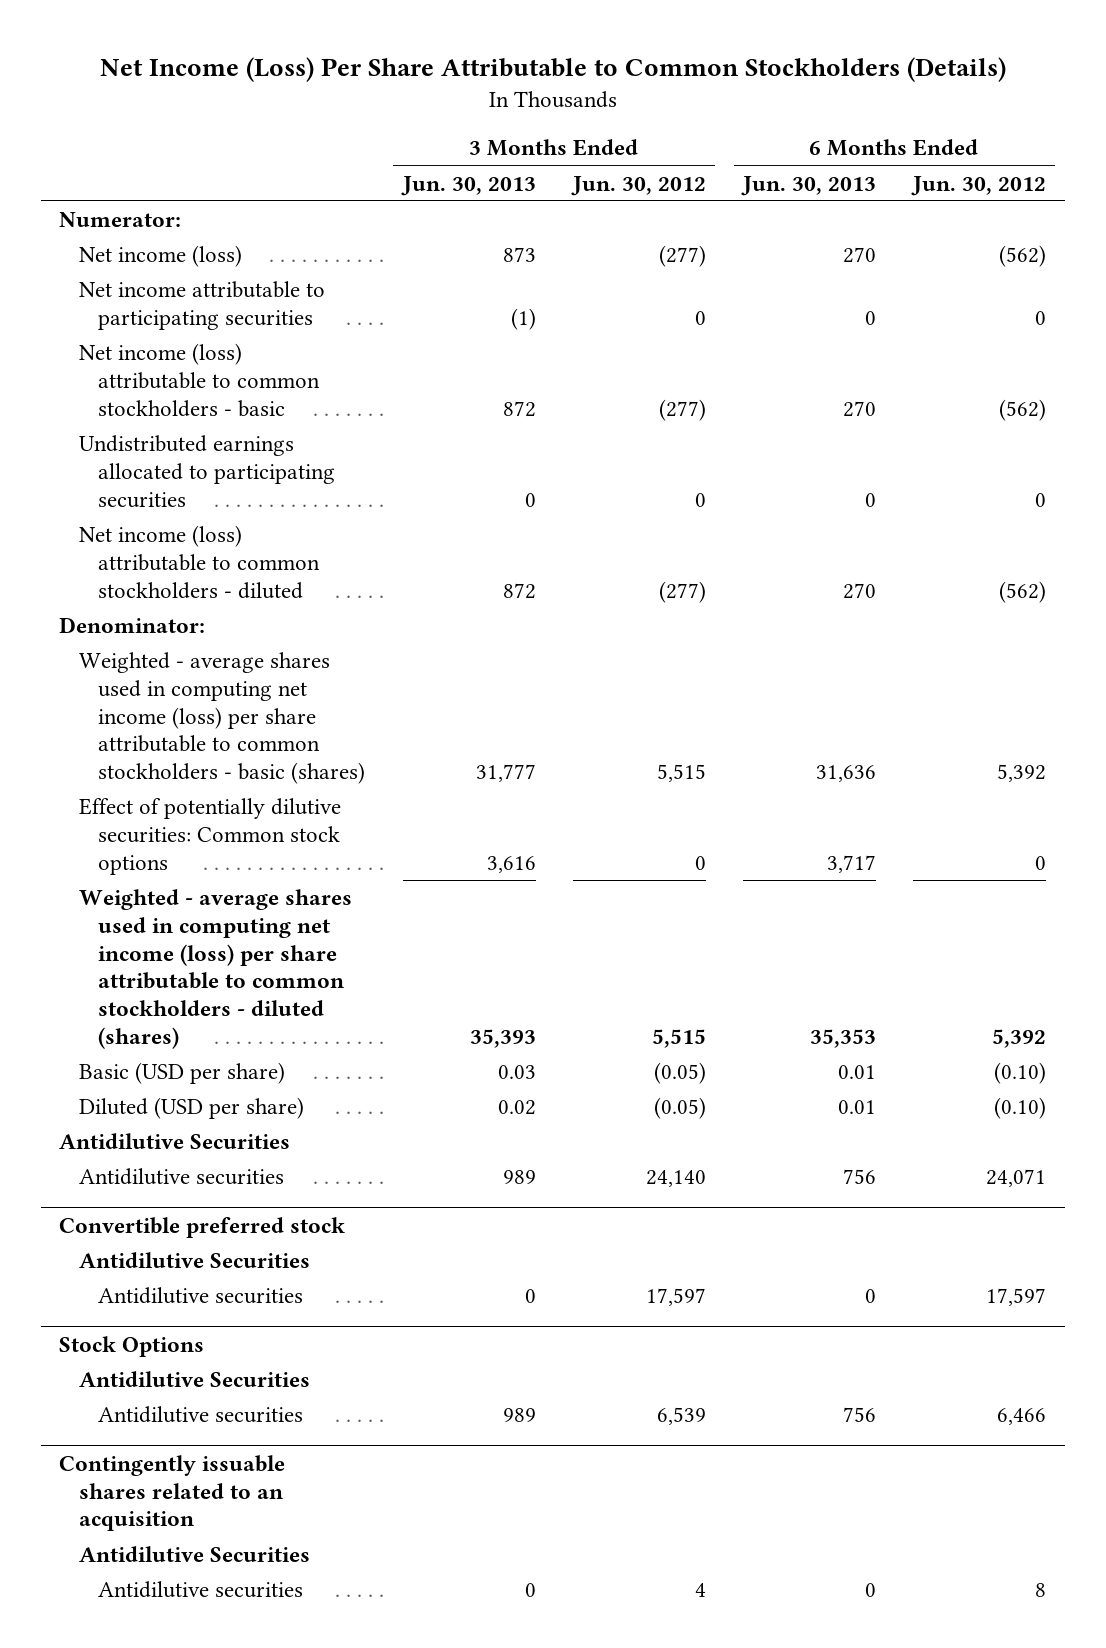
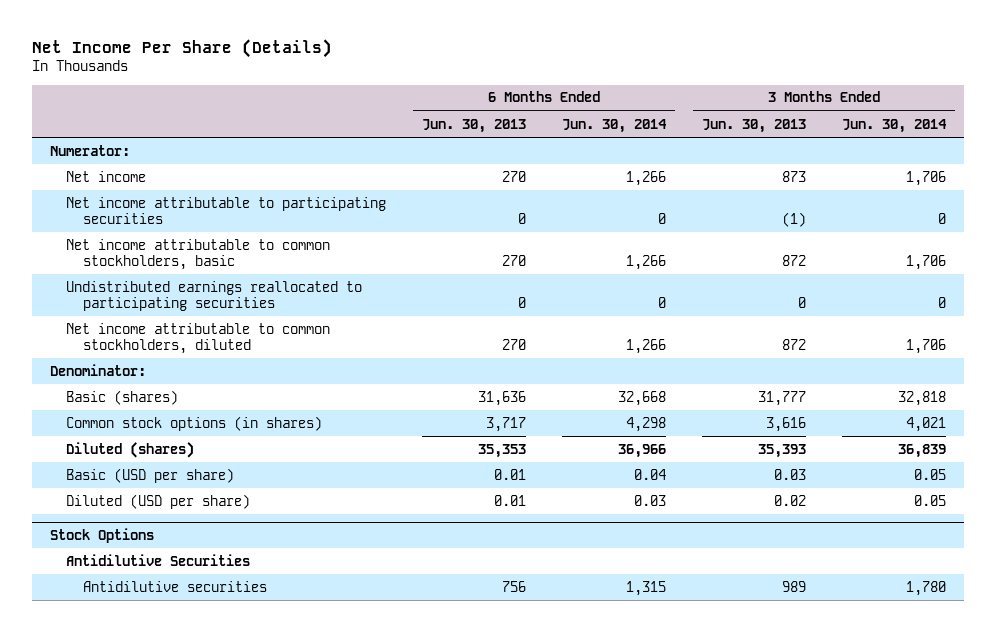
- Net Income (Loss) Per Share Attributable to Common Stockholders (Details)
+ Net Income Per Share (Details)
- | 3 Months Ended Jun. 30, 2013 | 3 Months Ended Jun. 30, 2012 | 6 Months Ended Jun. 30, 2013 | 6 Months Ended Jun. 30, 2012
+ | 6 Months Ended Jun. 30, 2013 | 6 Months Ended Jun. 30, 2014 | 3 Months Ended Jun. 30, 2013 | 3 Months Ended Jun. 30, 2014
- Net income (loss) | 873 | (277) | 270 | (562)
+ Net income | 270 | 1,266 | 873 | 1,706
- Net income (loss) attributable to common stockholders - basic | 872 | (277) | 270 | (562)
- Undistributed earnings allocated to participating securities | 0 | 0 | 0 | 0
- Net income (loss) attributable to common stockholders - diluted | 872 | (277) | 270 | (562)
+ Net income attributable to common stockholders, basic | 270 | 1,266 | 872 | 1,706
+ Undistributed earnings reallocated to participating securities | 0 | 0 | 0 | 0
+ Net income attributable to common stockholders, diluted | 270 | 1,266 | 872 | 1,706
- Weighted - average shares used in computing net income (loss) per share attributable to common stockholders - basic (shares) | 31,777 | 5,515 | 31,636 | 5,392
- Effect of potentially dilutive securities: Common stock options | 3,616 | 0 | 3,717 | 0
- Weighted - average shares used in computing net income (loss) per share attributable to common stockholders - diluted (shares) | 35,393 | 5,515 | 35,353 | 5,392
+ Basic (shares) | 31,636 | 32,668 | 31,777 | 32,818
+ Common stock options (in shares) | 3,717 | 4,298 | 3,616 | 4,021
+ Diluted (shares) | 35,353 | 36,966 | 35,393 | 36,839
- Antidilutive Securities
- Antidilutive securities | 989 | 24,140 | 756 | 24,071
- Convertible preferred stock
- Antidilutive Securities
- Antidilutive securities | 0 | 17,597 | 0 | 17,597
- Contingently issuable shares related to an acquisition
- Antidilutive Securities
- Antidilutive securities | 0 | 4 | 0 | 8

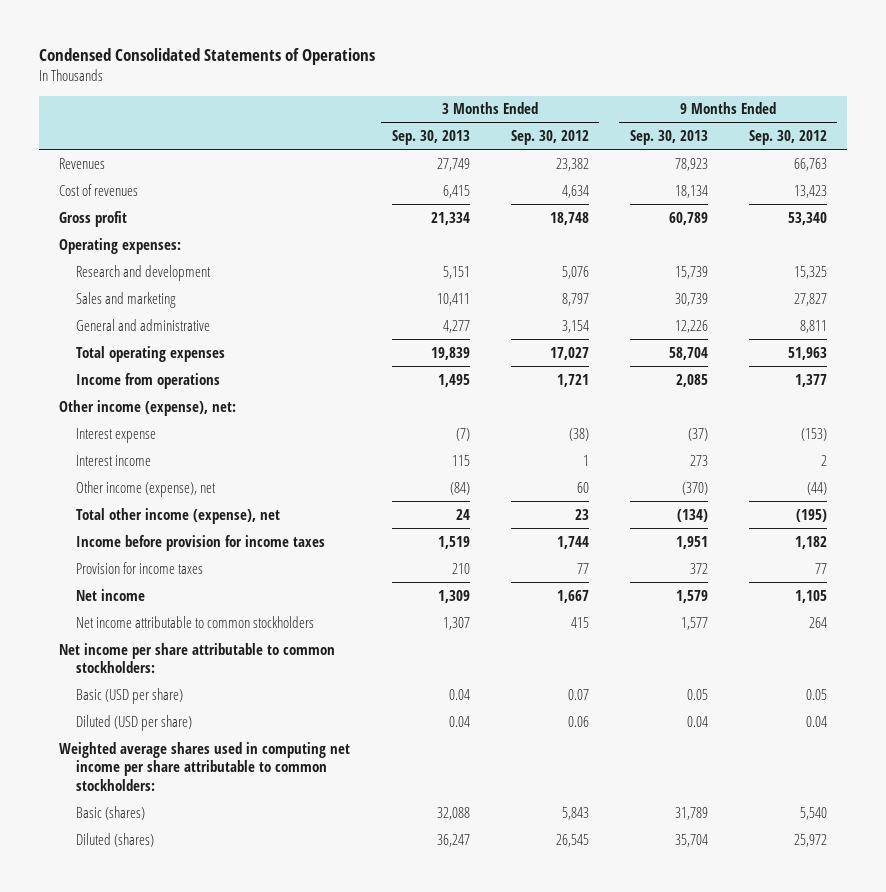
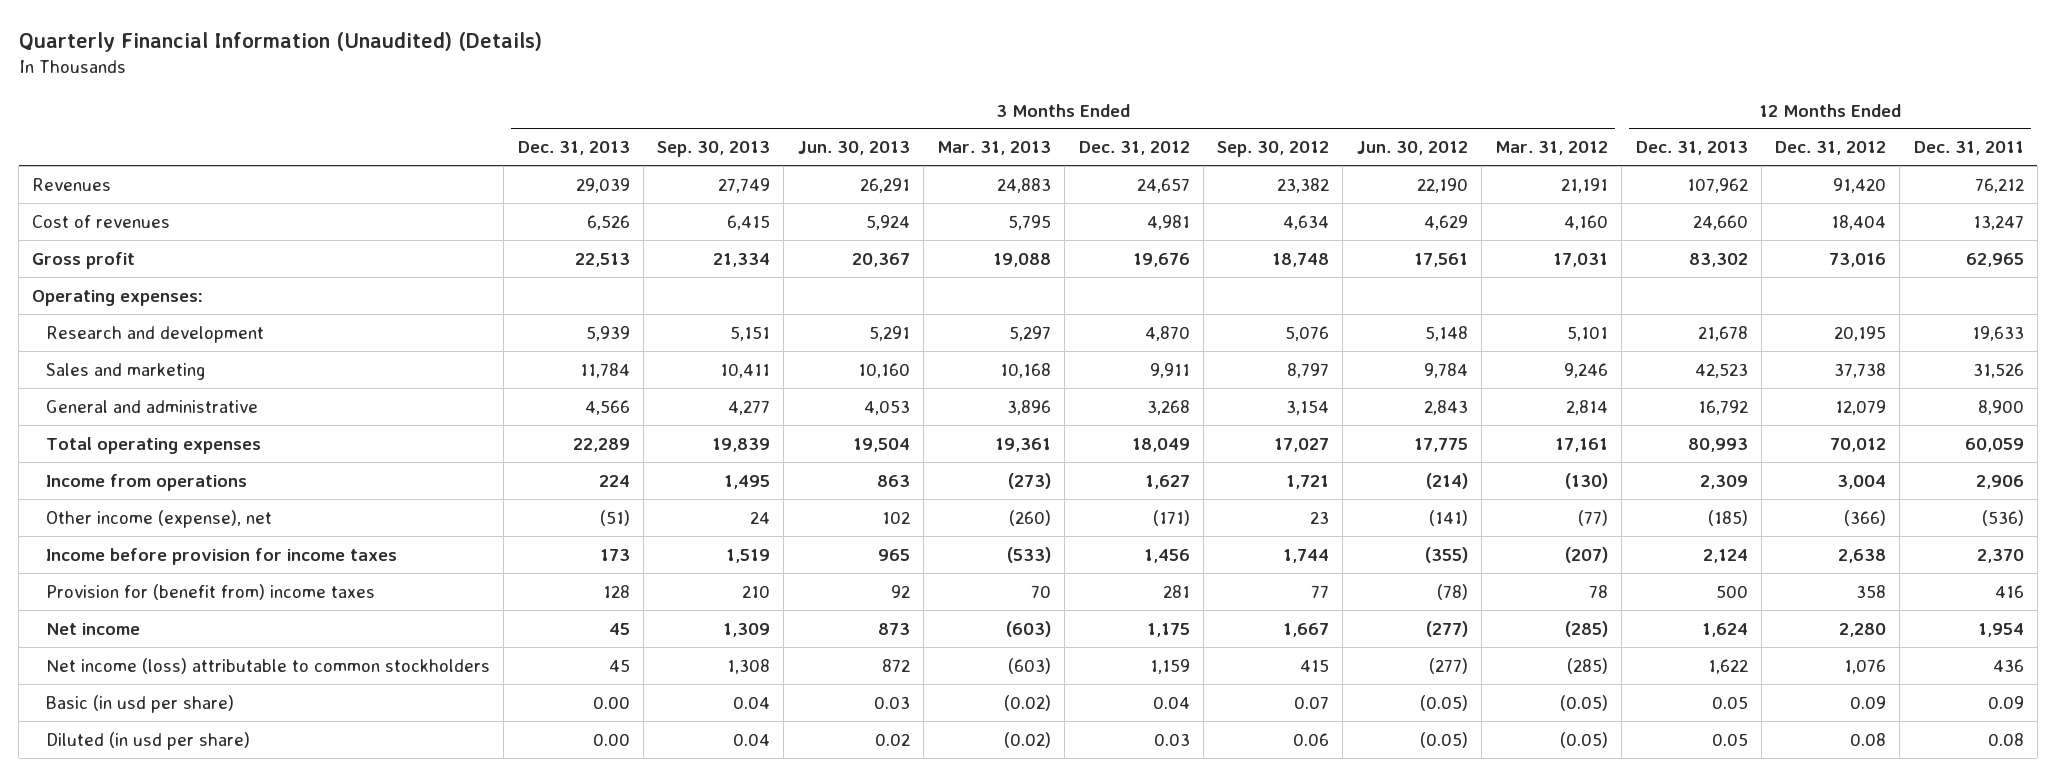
- Condensed Consolidated Statements of Operations
+ Quarterly Financial Information (Unaudited) (Details)
- | 3 Months Ended Sep. 30, 2013 | 3 Months Ended Sep. 30, 2012 | 9 Months Ended Sep. 30, 2013 | 9 Months Ended Sep. 30, 2012
+ | 3 Months Ended Dec. 31, 2013 | 3 Months Ended Sep. 30, 2013 | 3 Months Ended Jun. 30, 2013 | 3 Months Ended Mar. 31, 2013 | 3 Months Ended Dec. 31, 2012 | 3 Months Ended Sep. 30, 2012 | 3 Months Ended Jun. 30, 2012 | 3 Months Ended Mar. 31, 2012 | 12 Months Ended Dec. 31, 2013 | 12 Months Ended Dec. 31, 2012 | 12 Months Ended Dec. 31, 2011
- Other income (expense), net:
- Interest expense | (7) | (38) | (37) | (153)
- Interest income | 115 | 1 | 273 | 2
- Other income (expense), net | (84) | 60 | (370) | (44)
- Total other income (expense), net | 24 | 23 | (134) | (195)
+ Other income (expense), net | (51) | 24 | 102 | (260) | (171) | 23 | (141) | (77) | (185) | (366) | (536)
- Provision for income taxes | 210 | 77 | 372 | 77
+ Provision for (benefit from) income taxes | 128 | 210 | 92 | 70 | 281 | 77 | (78) | 78 | 500 | 358 | 416
- Net income attributable to common stockholders | 1,307 | 415 | 1,577 | 264
- Net income per share attributable to common stockholders:
- Basic (USD per share) | 0.04 | 0.07 | 0.05 | 0.05
- Diluted (USD per share) | 0.04 | 0.06 | 0.04 | 0.04
- Weighted average shares used in computing net income per share attributable to common stockholders:
- Basic (shares) | 32,088 | 5,843 | 31,789 | 5,540
- Diluted (shares) | 36,247 | 26,545 | 35,704 | 25,972
+ Net income (loss) attributable to common stockholders | 45 | 1,308 | 872 | (603) | 1,159 | 415 | (277) | (285) | 1,622 | 1,076 | 436
+ Basic (in usd per share) | 0.00 | 0.04 | 0.03 | (0.02) | 0.04 | 0.07 | (0.05) | (0.05) | 0.05 | 0.09 | 0.09
+ Diluted (in usd per share) | 0.00 | 0.04 | 0.02 | (0.02) | 0.03 | 0.06 | (0.05) | (0.05) | 0.05 | 0.08 | 0.08

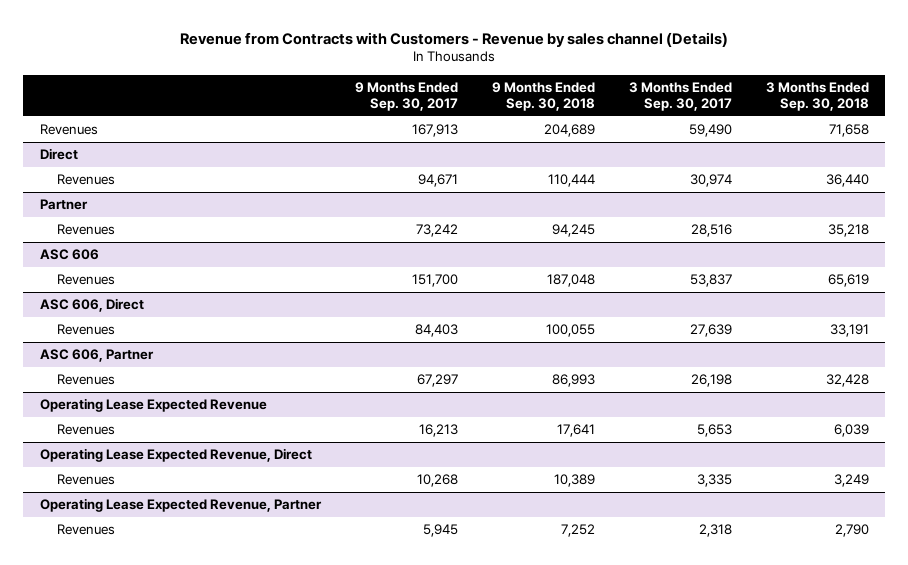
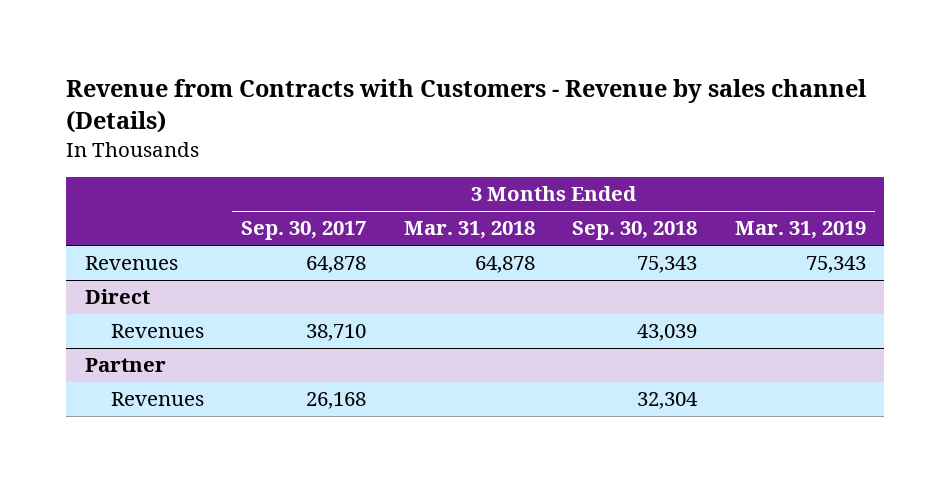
- | 9 Months Ended Sep. 30, 2017 | 9 Months Ended Sep. 30, 2018 | 3 Months Ended Sep. 30, 2017 | 3 Months Ended Sep. 30, 2018
+ | 3 Months Ended Sep. 30, 2017 | 3 Months Ended Mar. 31, 2018 | 3 Months Ended Sep. 30, 2018 | 3 Months Ended Mar. 31, 2019
- Revenues | 167,913 | 204,689 | 59,490 | 71,658
+ Revenues | 64,878 | 64,878 | 75,343 | 75,343
@ Direct
- Revenues | 94,671 | 110,444 | 30,974 | 36,440
+ Revenues | 38,710 | | 43,039 |
@ Partner
- Revenues | 73,242 | 94,245 | 28,516 | 35,218
- ASC 606
- Revenues | 151,700 | 187,048 | 53,837 | 65,619
- ASC 606, Direct
- Revenues | 84,403 | 100,055 | 27,639 | 33,191
- ASC 606, Partner
- Revenues | 67,297 | 86,993 | 26,198 | 32,428
- Operating Lease Expected Revenue
- Revenues | 16,213 | 17,641 | 5,653 | 6,039
- Operating Lease Expected Revenue, Direct
- Revenues | 10,268 | 10,389 | 3,335 | 3,249
- Operating Lease Expected Revenue, Partner
- Revenues | 5,945 | 7,252 | 2,318 | 2,790
@ Partner
+ Revenues | 26,168 | | 32,304 |

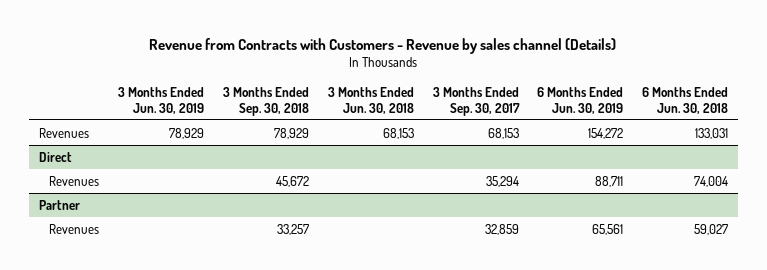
- | 3 Months Ended Sep. 30, 2017 | 3 Months Ended Mar. 31, 2018 | 3 Months Ended Sep. 30, 2018 | 3 Months Ended Mar. 31, 2019
+ | 3 Months Ended Jun. 30, 2019 | 3 Months Ended Sep. 30, 2018 | 3 Months Ended Jun. 30, 2018 | 3 Months Ended Sep. 30, 2017 | 6 Months Ended Jun. 30, 2019 | 6 Months Ended Jun. 30, 2018
- Revenues | 64,878 | 64,878 | 75,343 | 75,343
+ Revenues | 78,929 | 78,929 | 68,153 | 68,153 | 154,272 | 133,031
@ Direct
- Revenues | 38,710 | | 43,039 |
+ Revenues | | 45,672 | | 35,294 | 88,711 | 74,004
@ Partner
- Revenues | 26,168 | | 32,304 |
+ Revenues | | 33,257 | | 32,859 | 65,561 | 59,027

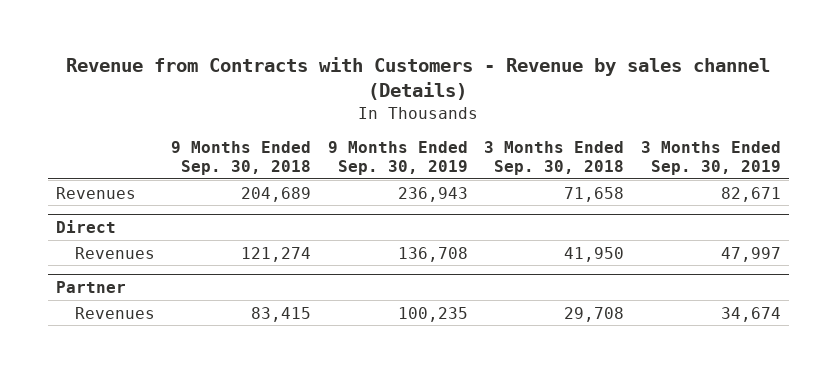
- | 3 Months Ended Jun. 30, 2019 | 3 Months Ended Sep. 30, 2018 | 3 Months Ended Jun. 30, 2018 | 3 Months Ended Sep. 30, 2017 | 6 Months Ended Jun. 30, 2019 | 6 Months Ended Jun. 30, 2018
+ | 9 Months Ended Sep. 30, 2018 | 9 Months Ended Sep. 30, 2019 | 3 Months Ended Sep. 30, 2018 | 3 Months Ended Sep. 30, 2019
- Revenues | 78,929 | 78,929 | 68,153 | 68,153 | 154,272 | 133,031
+ Revenues | 204,689 | 236,943 | 71,658 | 82,671
@ Direct
- Revenues | | 45,672 | | 35,294 | 88,711 | 74,004
+ Revenues | 121,274 | 136,708 | 41,950 | 47,997
@ Partner
- Revenues | | 33,257 | | 32,859 | 65,561 | 59,027
+ Revenues | 83,415 | 100,235 | 29,708 | 34,674

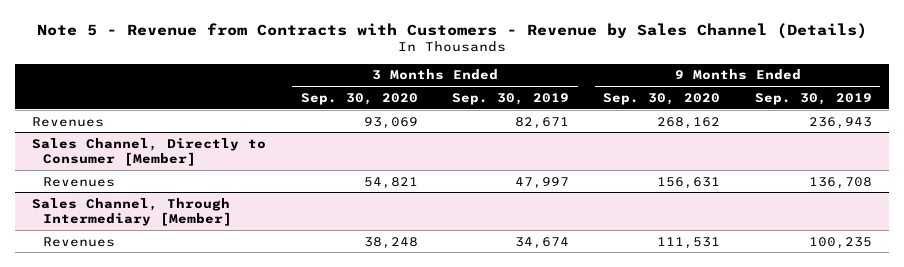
- Revenue from Contracts with Customers - Revenue by sales channel (Details)
+ Note 5 - Revenue from Contracts with Customers - Revenue by Sales Channel (Details)
- | 9 Months Ended Sep. 30, 2018 | 9 Months Ended Sep. 30, 2019 | 3 Months Ended Sep. 30, 2018 | 3 Months Ended Sep. 30, 2019
+ | 3 Months Ended Sep. 30, 2020 | 3 Months Ended Sep. 30, 2019 | 9 Months Ended Sep. 30, 2020 | 9 Months Ended Sep. 30, 2019
- Direct
+ Sales Channel, Directly to Consumer [Member]
- Partner
+ Sales Channel, Through Intermediary [Member]

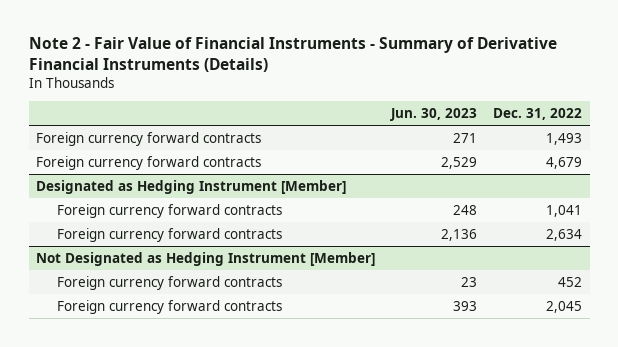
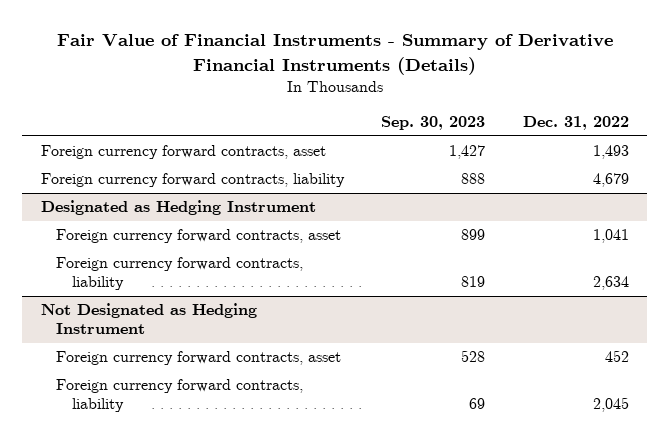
- Note 2 - Fair Value of Financial Instruments - Summary of Derivative Financial Instruments (Details)
+ Fair Value of Financial Instruments - Summary of Derivative Financial Instruments (Details)
- | Jun. 30, 2023 | Dec. 31, 2022
+ | Sep. 30, 2023 | Dec. 31, 2022
- Foreign currency forward contracts | 271 | 1,493
- Foreign currency forward contracts | 2,529 | 4,679
- Designated as Hedging Instrument [Member]
- Foreign currency forward contracts | 248 | 1,041
- Foreign currency forward contracts | 2,136 | 2,634
- Not Designated as Hedging Instrument [Member]
- Foreign currency forward contracts | 23 | 452
- Foreign currency forward contracts | 393 | 2,045
+ Foreign currency forward contracts, asset | 1,427 | 1,493
+ Foreign currency forward contracts, liability | 888 | 4,679
+ Designated as Hedging Instrument
+ Foreign currency forward contracts, asset | 899 | 1,041
+ Foreign currency forward contracts, liability | 819 | 2,634
+ Not Designated as Hedging Instrument
+ Foreign currency forward contracts, asset | 528 | 452
+ Foreign currency forward contracts, liability | 69 | 2,045

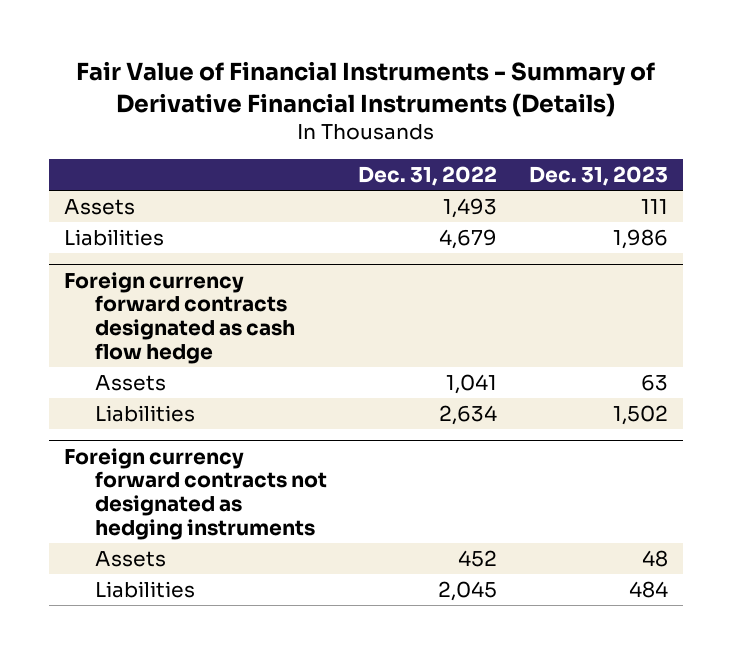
- | Sep. 30, 2023 | Dec. 31, 2022
+ | Dec. 31, 2022 | Dec. 31, 2023
- Foreign currency forward contracts, asset | 1,427 | 1,493
- Foreign currency forward contracts, liability | 888 | 4,679
- Designated as Hedging Instrument
- Foreign currency forward contracts, asset | 899 | 1,041
- Foreign currency forward contracts, liability | 819 | 2,634
- Not Designated as Hedging Instrument
- Foreign currency forward contracts, asset | 528 | 452
- Foreign currency forward contracts, liability | 69 | 2,045
+ Assets | 1,493 | 111
+ Liabilities | 4,679 | 1,986
+ Foreign currency forward contracts designated as cash flow hedge
+ Assets | 1,041 | 63
+ Liabilities | 2,634 | 1,502
+ Foreign currency forward contracts not designated as hedging instruments
+ Assets | 452 | 48
+ Liabilities | 2,045 | 484

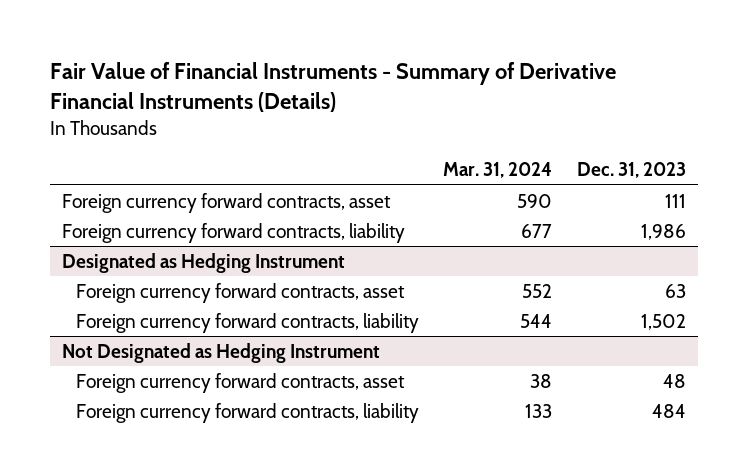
- | Dec. 31, 2022 | Dec. 31, 2023
+ | Mar. 31, 2024 | Dec. 31, 2023
- Assets | 1,493 | 111
- Liabilities | 4,679 | 1,986
- Foreign currency forward contracts designated as cash flow hedge
- Assets | 1,041 | 63
- Liabilities | 2,634 | 1,502
- Foreign currency forward contracts not designated as hedging instruments
- Assets | 452 | 48
- Liabilities | 2,045 | 484
+ Foreign currency forward contracts, asset | 590 | 111
+ Foreign currency forward contracts, liability | 677 | 1,986
+ Designated as Hedging Instrument
+ Foreign currency forward contracts, asset | 552 | 63
+ Foreign currency forward contracts, liability | 544 | 1,502
+ Not Designated as Hedging Instrument
+ Foreign currency forward contracts, asset | 38 | 48
+ Foreign currency forward contracts, liability | 133 | 484

